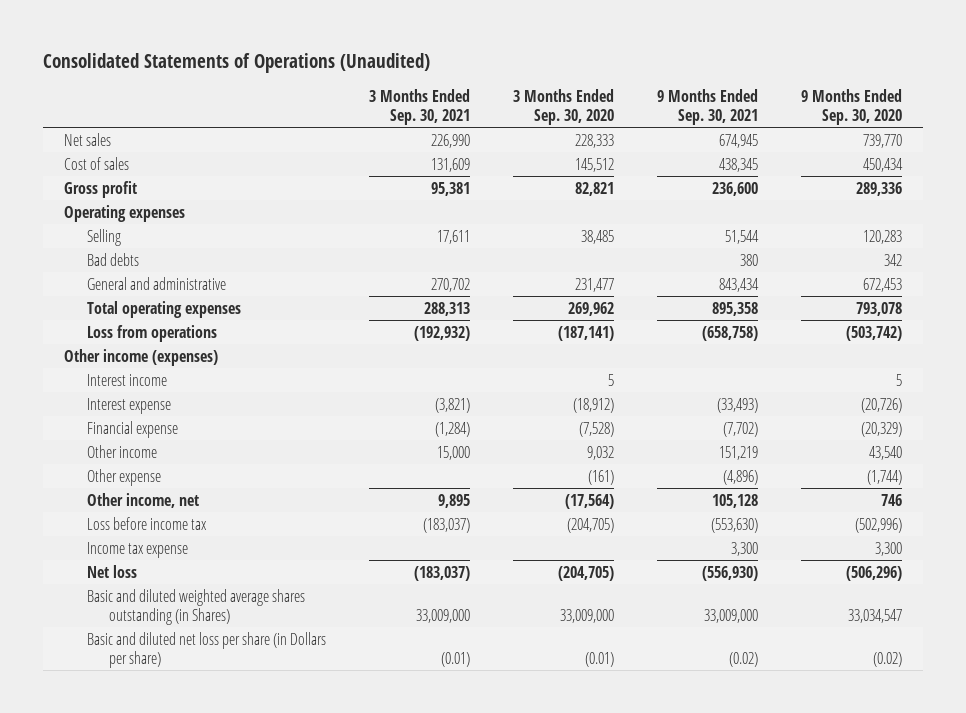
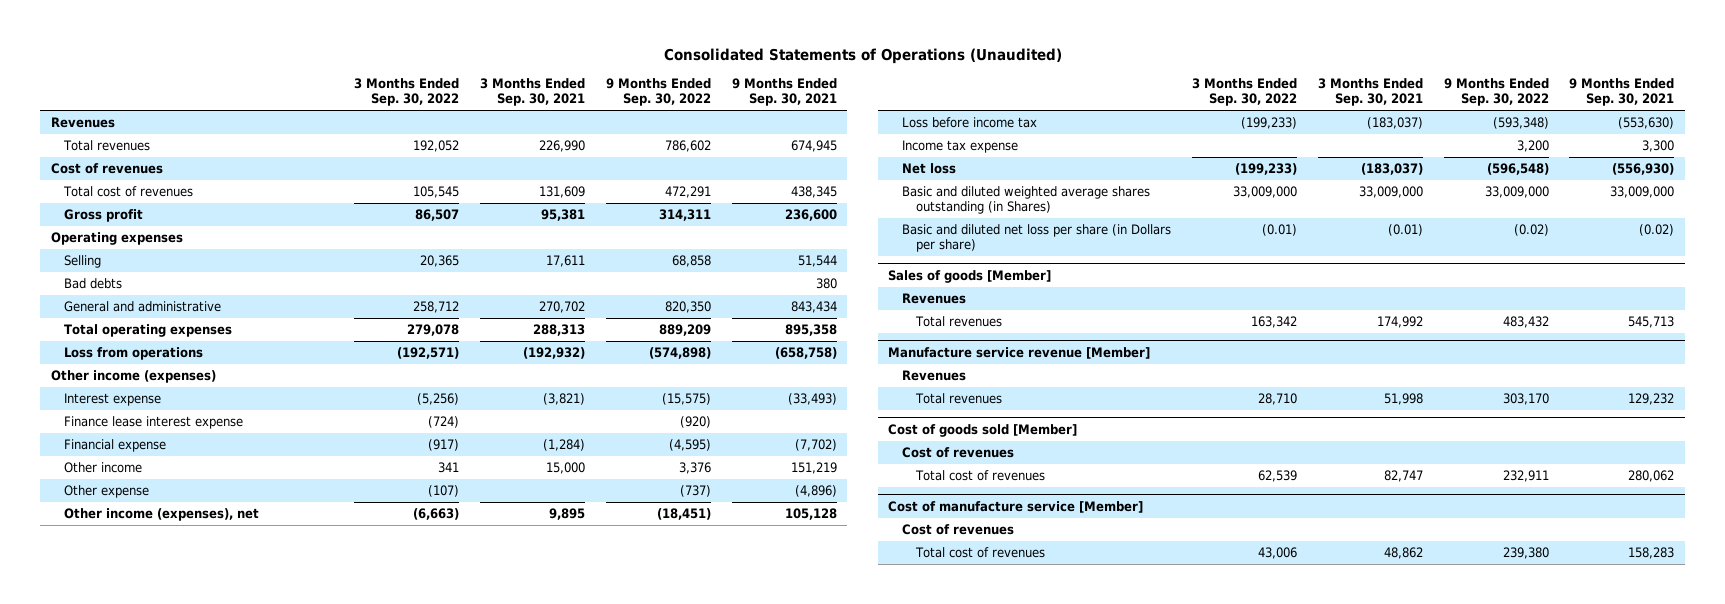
- | 3 Months Ended Sep. 30, 2021 | 3 Months Ended Sep. 30, 2020 | 9 Months Ended Sep. 30, 2021 | 9 Months Ended Sep. 30, 2020
+ | 3 Months Ended Sep. 30, 2022 | 3 Months Ended Sep. 30, 2021 | 9 Months Ended Sep. 30, 2022 | 9 Months Ended Sep. 30, 2021
- Net sales | 226,990 | 228,333 | 674,945 | 739,770
- Cost of sales | 131,609 | 145,512 | 438,345 | 450,434
+ Revenues
+ Total revenues | 192,052 | 226,990 | 786,602 | 674,945
+ Cost of revenues
+ Total cost of revenues | 105,545 | 131,609 | 472,291 | 438,345
- Interest income | | 5 | | 5
+ Finance lease interest expense | (724) | | (920) |
- Other income, net | 9,895 | (17,564) | 105,128 | 746
+ Other income (expenses), net | (6,663) | 9,895 | (18,451) | 105,128
+ Sales of goods [Member]
+ Revenues
+ Total revenues | 163,342 | 174,992 | 483,432 | 545,713
+ Manufacture service revenue [Member]
+ Revenues
+ Total revenues | 28,710 | 51,998 | 303,170 | 129,232
+ Cost of goods sold [Member]
+ Cost of revenues
+ Total cost of revenues | 62,539 | 82,747 | 232,911 | 280,062
+ Cost of manufacture service [Member]
+ Cost of revenues
+ Total cost of revenues | 43,006 | 48,862 | 239,380 | 158,283

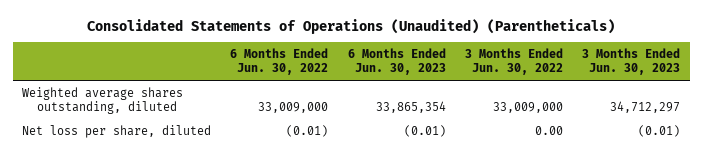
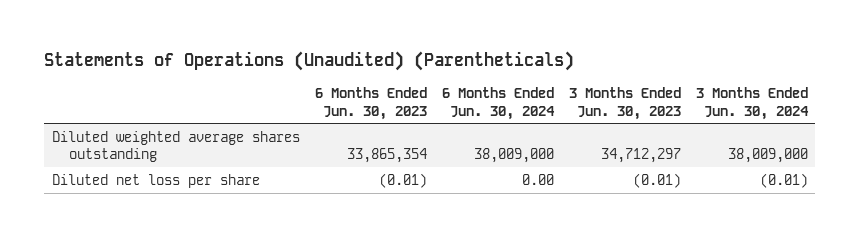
- Consolidated Statements of Operations (Unaudited) (Parentheticals)
+ Statements of Operations (Unaudited) (Parentheticals)
- | 6 Months Ended Jun. 30, 2022 | 6 Months Ended Jun. 30, 2023 | 3 Months Ended Jun. 30, 2022 | 3 Months Ended Jun. 30, 2023
+ | 6 Months Ended Jun. 30, 2023 | 6 Months Ended Jun. 30, 2024 | 3 Months Ended Jun. 30, 2023 | 3 Months Ended Jun. 30, 2024
- Weighted average shares outstanding, diluted | 33,009,000 | 33,865,354 | 33,009,000 | 34,712,297
- Net loss per share, diluted | (0.01) | (0.01) | 0.00 | (0.01)
+ Diluted weighted average shares outstanding | 33,865,354 | 38,009,000 | 34,712,297 | 38,009,000
+ Diluted net loss per share | (0.01) | 0.00 | (0.01) | (0.01)

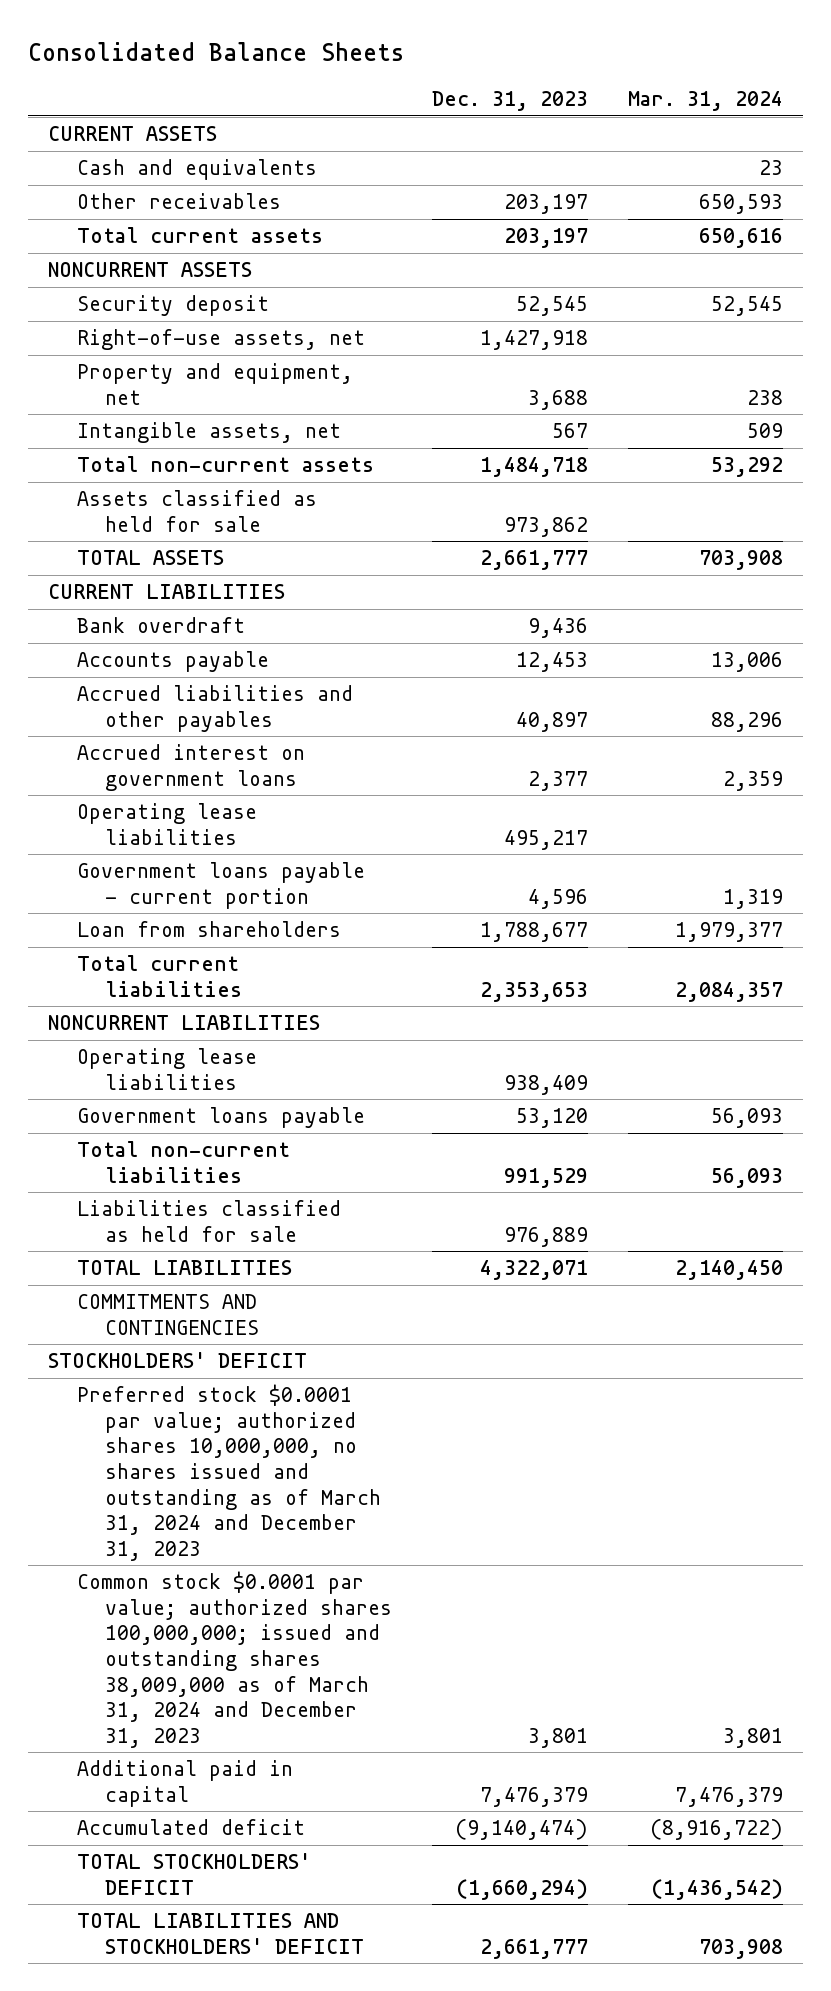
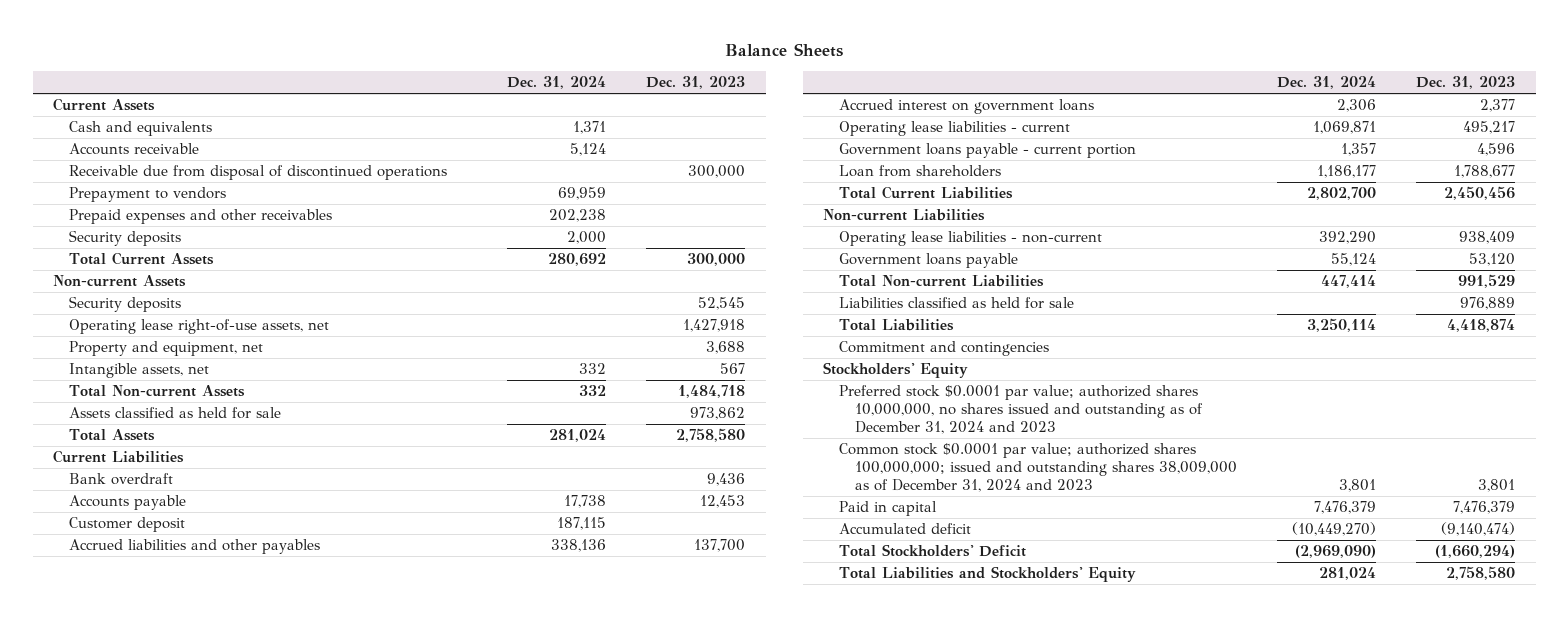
- Consolidated Balance Sheets
+ Balance Sheets
- | Dec. 31, 2023 | Mar. 31, 2024
+ | Dec. 31, 2024 | Dec. 31, 2023
- CURRENT ASSETS
+ Current Assets
- Other receivables | 203,197 | 650,593
- Total current assets | 203,197 | 650,616
- NONCURRENT ASSETS
- Security deposit | 52,545 | 52,545
- Right-of-use assets, net | 1,427,918 |
+ Accounts receivable | 5,124 |
+ Receivable due from disposal of discontinued operations | | 300,000
+ Prepayment to vendors | 69,959 |
+ Prepaid expenses and other receivables | 202,238 |
+ Security deposits | 2,000 |
+ Total Current Assets | 280,692 | 300,000
+ Non-current Assets
+ Security deposits | | 52,545
+ Operating lease right-of-use assets, net | | 1,427,918
- Total non-current assets | 1,484,718 | 53,292
+ Total Non-current Assets | 332 | 1,484,718
- TOTAL ASSETS | 2,661,777 | 703,908
- CURRENT LIABILITIES
+ Total Assets | 281,024 | 2,758,580
+ Current Liabilities
- Accrued liabilities and other payables | 40,897 | 88,296
+ Customer deposit | 187,115 |
+ Accrued liabilities and other payables | 338,136 | 137,700
- Operating lease liabilities | 495,217 |
+ Operating lease liabilities - current | 1,069,871 | 495,217
- Total current liabilities | 2,353,653 | 2,084,357
- NONCURRENT LIABILITIES
- Operating lease liabilities | 938,409 |
+ Total Current Liabilities | 2,802,700 | 2,450,456
+ Non-current Liabilities
+ Operating lease liabilities - non-current | 392,290 | 938,409
- Total non-current liabilities | 991,529 | 56,093
+ Total Non-current Liabilities | 447,414 | 991,529
- TOTAL LIABILITIES | 4,322,071 | 2,140,450
- COMMITMENTS AND CONTINGENCIES
- STOCKHOLDERS' DEFICIT
- Preferred stock $0.0001 par value; authorized shares 10,000,000, no shares issued and outstanding as of March 31, 2024 and December 31, 2023
- Common stock $0.0001 par value; authorized shares 100,000,000; issued and outstanding shares 38,009,000 as of March 31, 2024 and December 31, 2023 | 3,801 | 3,801
- Additional paid in capital | 7,476,379 | 7,476,379
+ Total Liabilities | 3,250,114 | 4,418,874
+ Commitment and contingencies
+ Stockholders' Equity
+ Preferred stock $0.0001 par value; authorized shares 10,000,000, no shares issued and outstanding as of December 31, 2024 and 2023
+ Common stock $0.0001 par value; authorized shares 100,000,000; issued and outstanding shares 38,009,000 as of December 31, 2024 and 2023 | 3,801 | 3,801
+ Paid in capital | 7,476,379 | 7,476,379
- TOTAL STOCKHOLDERS' DEFICIT | (1,660,294) | (1,436,542)
- TOTAL LIABILITIES AND STOCKHOLDERS' DEFICIT | 2,661,777 | 703,908
+ Total Stockholders' Deficit | (2,969,090) | (1,660,294)
+ Total Liabilities and Stockholders' Equity | 281,024 | 2,758,580

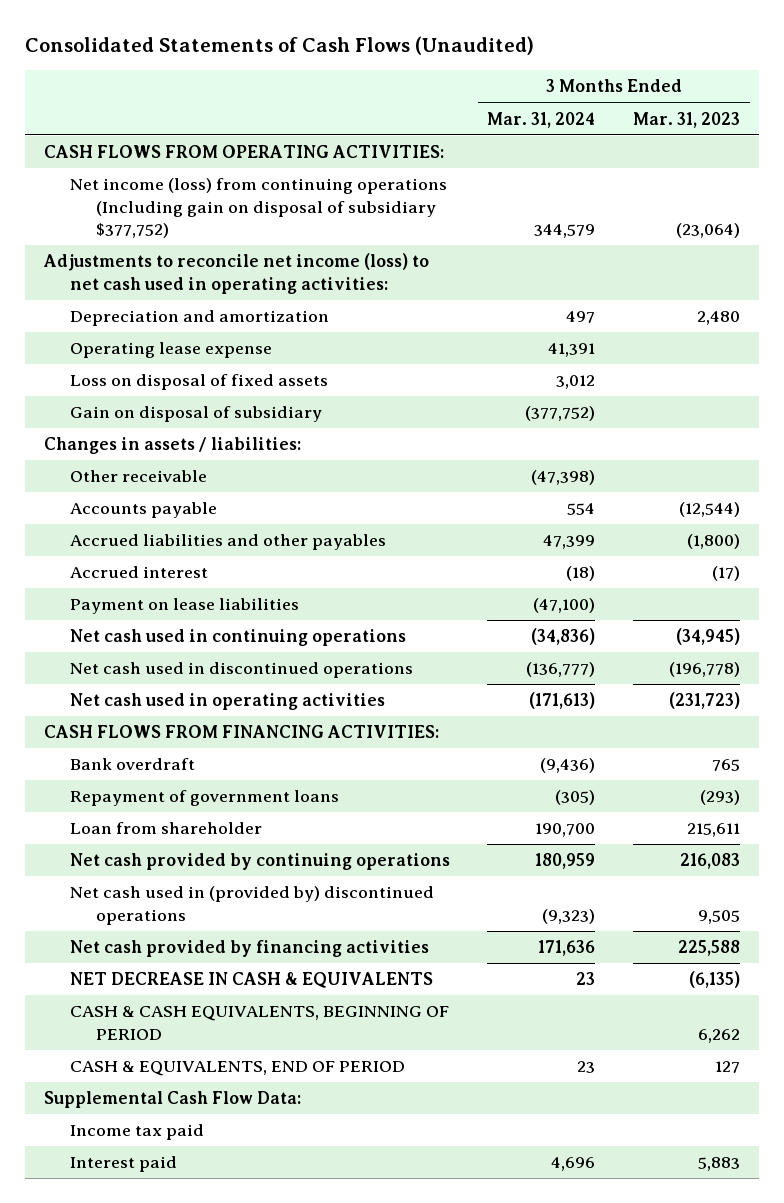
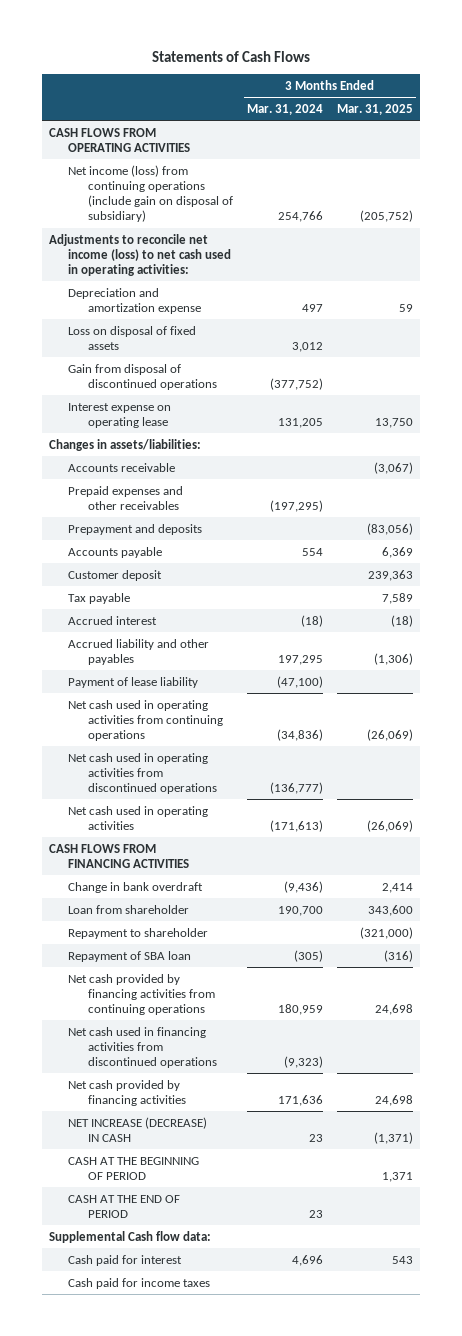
- Consolidated Statements of Cash Flows (Unaudited)
+ Statements of Cash Flows
- | 3 Months Ended Mar. 31, 2024 | 3 Months Ended Mar. 31, 2023
+ | 3 Months Ended Mar. 31, 2024 | 3 Months Ended Mar. 31, 2025
- CASH FLOWS FROM OPERATING ACTIVITIES:
- Net income (loss) from continuing operations (Including gain on disposal of subsidiary $377,752) | 344,579 | (23,064)
+ CASH FLOWS FROM OPERATING ACTIVITIES
+ Net income (loss) from continuing operations (include gain on disposal of subsidiary) | 254,766 | (205,752)
- Depreciation and amortization | 497 | 2,480
- Operating lease expense | 41,391 |
+ Depreciation and amortization expense | 497 | 59
- Gain on disposal of subsidiary | (377,752) |
- Changes in assets / liabilities:
- Other receivable | (47,398) |
+ Gain from disposal of discontinued operations | (377,752) |
+ Interest expense on operating lease | 131,205 | 13,750
+ Changes in assets/liabilities:
+ Accounts receivable | | (3,067)
+ Prepaid expenses and other receivables | (197,295) |
+ Prepayment and deposits | | (83,056)
- Accrued liabilities and other payables | 47,399 | (1,800)
+ Customer deposit | | 239,363
+ Tax payable | | 7,589
- Payment on lease liabilities | (47,100) |
- Net cash used in continuing operations | (34,836) | (34,945)
- Net cash used in discontinued operations | (136,777) | (196,778)
+ Accrued liability and other payables | 197,295 | (1,306)
+ Payment of lease liability | (47,100) |
+ Net cash used in operating activities from continuing operations | (34,836) | (26,069)
+ Net cash used in operating activities from discontinued operations | (136,777) |
- CASH FLOWS FROM FINANCING ACTIVITIES:
- Bank overdraft | (9,436) | 765
- Repayment of government loans | (305) | (293)
+ CASH FLOWS FROM FINANCING ACTIVITIES
+ Change in bank overdraft | (9,436) | 2,414
- Net cash provided by continuing operations | 180,959 | 216,083
- Net cash used in (provided by) discontinued operations | (9,323) | 9,505
+ Repayment to shareholder | | (321,000)
+ Repayment of SBA loan | (305) | (316)
+ Net cash provided by financing activities from continuing operations | 180,959 | 24,698
+ Net cash used in financing activities from discontinued operations | (9,323) |
- NET DECREASE IN CASH & EQUIVALENTS | 23 | (6,135)
- CASH & CASH EQUIVALENTS, BEGINNING OF PERIOD | | 6,262
- CASH & EQUIVALENTS, END OF PERIOD | 23 | 127
- Supplemental Cash Flow Data:
- Income tax paid
- Interest paid | 4,696 | 5,883
+ NET INCREASE (DECREASE) IN CASH | 23 | (1,371)
+ CASH AT THE BEGINNING OF PERIOD | | 1,371
+ CASH AT THE END OF PERIOD | 23 |
+ Supplemental Cash flow data:
+ Cash paid for interest | 4,696 | 543
+ Cash paid for income taxes

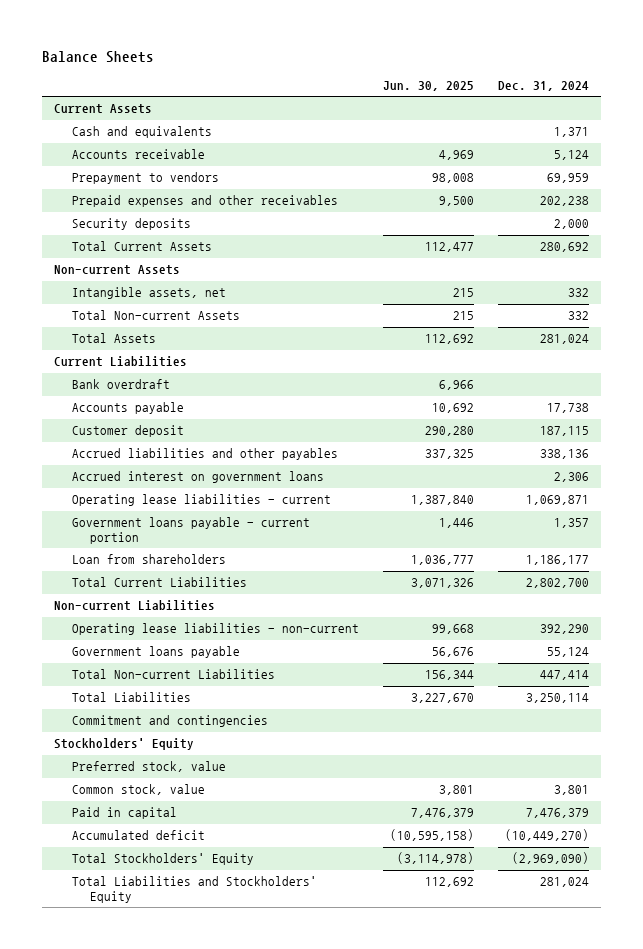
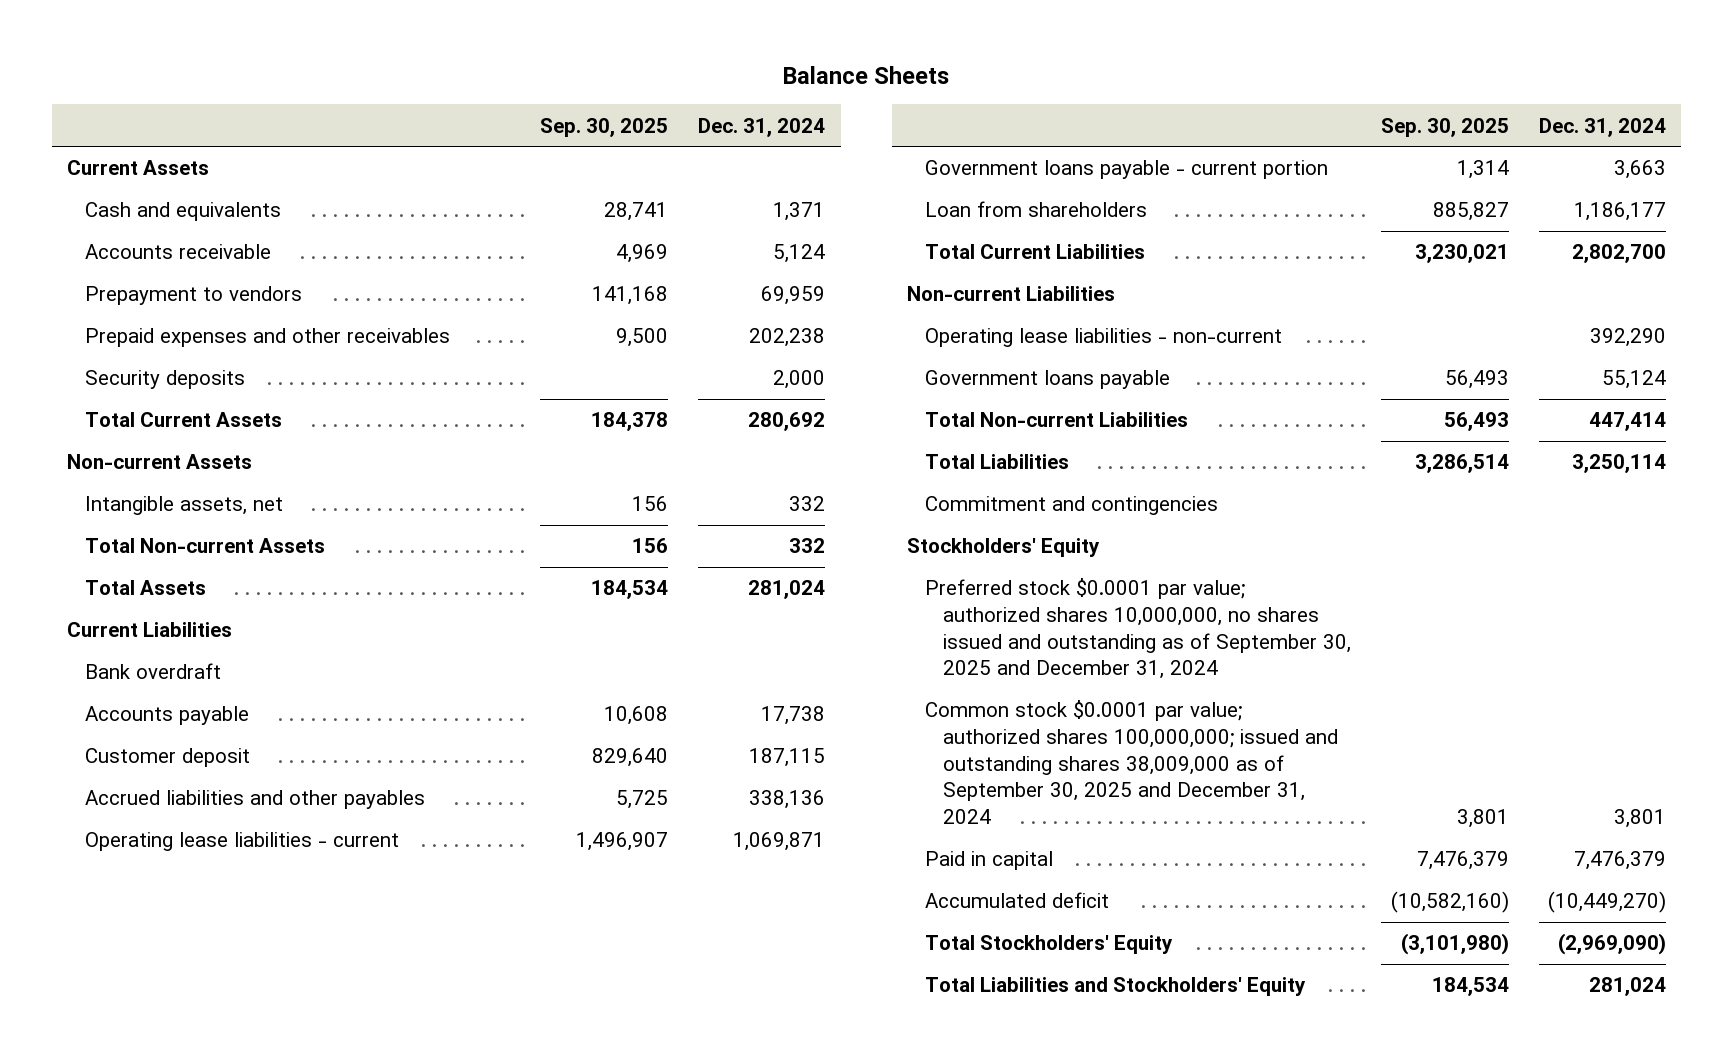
- | Jun. 30, 2025 | Dec. 31, 2024
+ | Sep. 30, 2025 | Dec. 31, 2024
- Accrued interest on government loans | | 2,306
- Government loans payable - current portion | 1,446 | 1,357
+ Government loans payable - current portion | 1,314 | 3,663
- Preferred stock, value
- Common stock, value | 3,801 | 3,801
+ Preferred stock $0.0001 par value; authorized shares 10,000,000, no shares issued and outstanding as of September 30, 2025 and December 31, 2024
+ Common stock $0.0001 par value; authorized shares 100,000,000; issued and outstanding shares 38,009,000 as of September 30, 2025 and December 31, 2024 | 3,801 | 3,801

